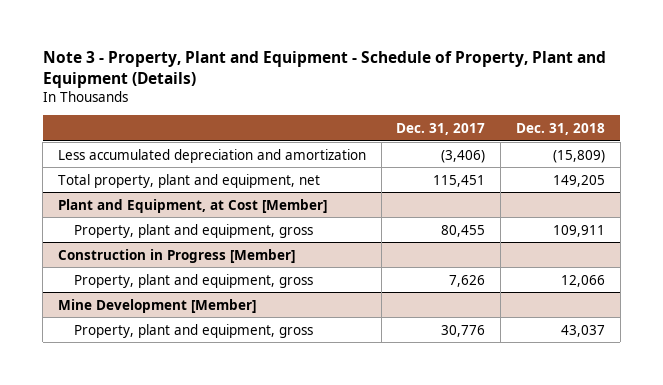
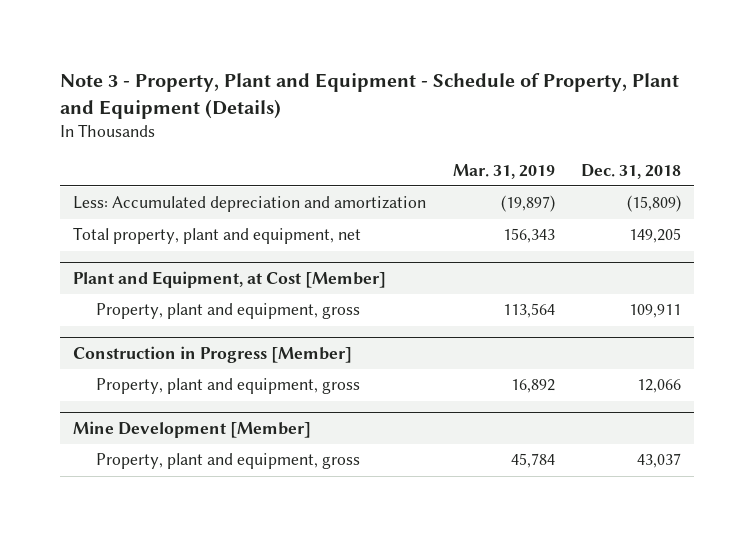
- | Dec. 31, 2017 | Dec. 31, 2018
+ | Mar. 31, 2019 | Dec. 31, 2018
- Less accumulated depreciation and amortization | (3,406) | (15,809)
+ Less: Accumulated depreciation and amortization | (19,897) | (15,809)

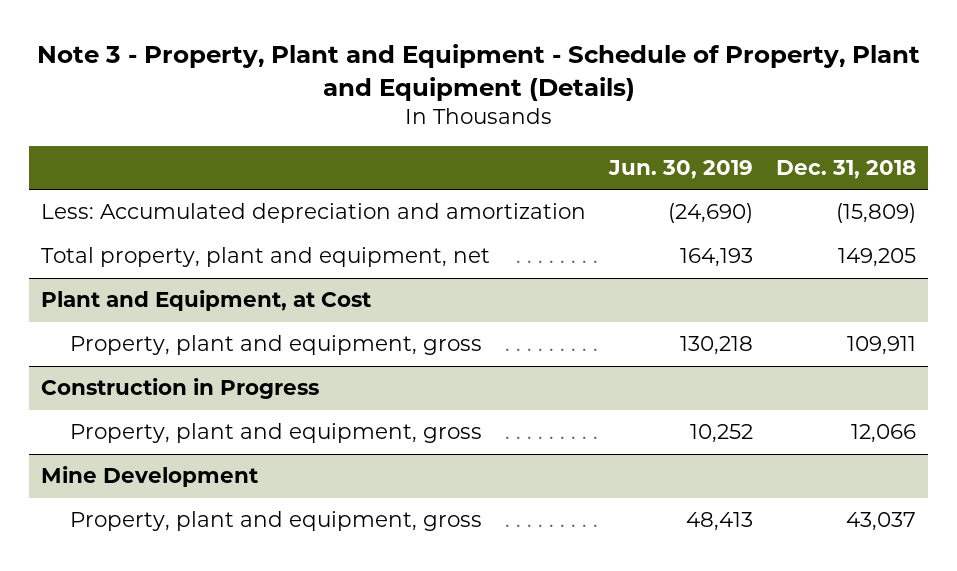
- | Mar. 31, 2019 | Dec. 31, 2018
+ | Jun. 30, 2019 | Dec. 31, 2018
- Plant and Equipment, at Cost [Member]
+ Plant and Equipment, at Cost
- Construction in Progress [Member]
+ Construction in Progress
- Mine Development [Member]
+ Mine Development

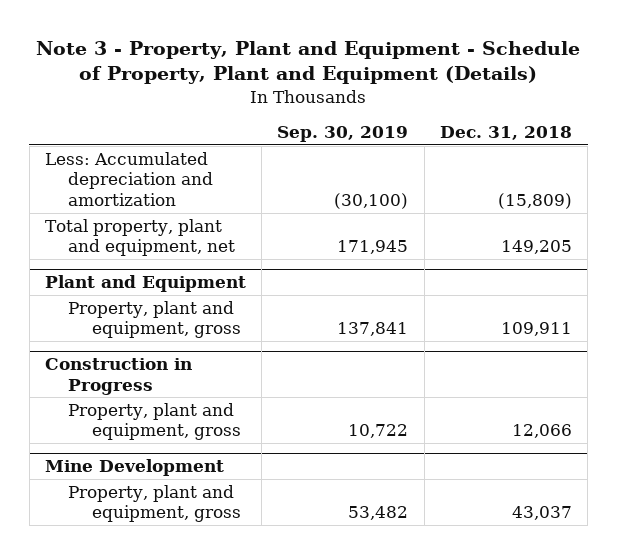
- | Jun. 30, 2019 | Dec. 31, 2018
+ | Sep. 30, 2019 | Dec. 31, 2018
- Plant and Equipment, at Cost
+ Plant and Equipment

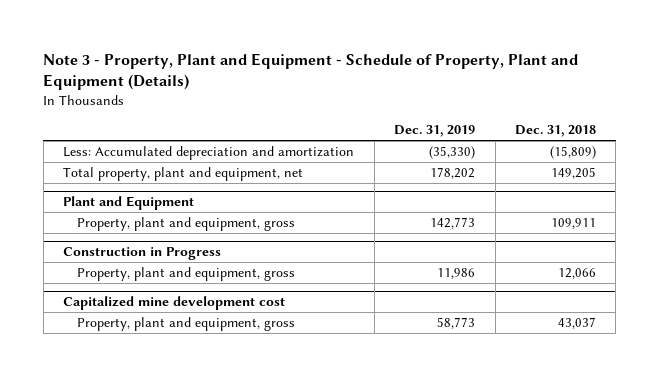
- | Sep. 30, 2019 | Dec. 31, 2018
+ | Dec. 31, 2019 | Dec. 31, 2018
- Mine Development
+ Capitalized mine development cost

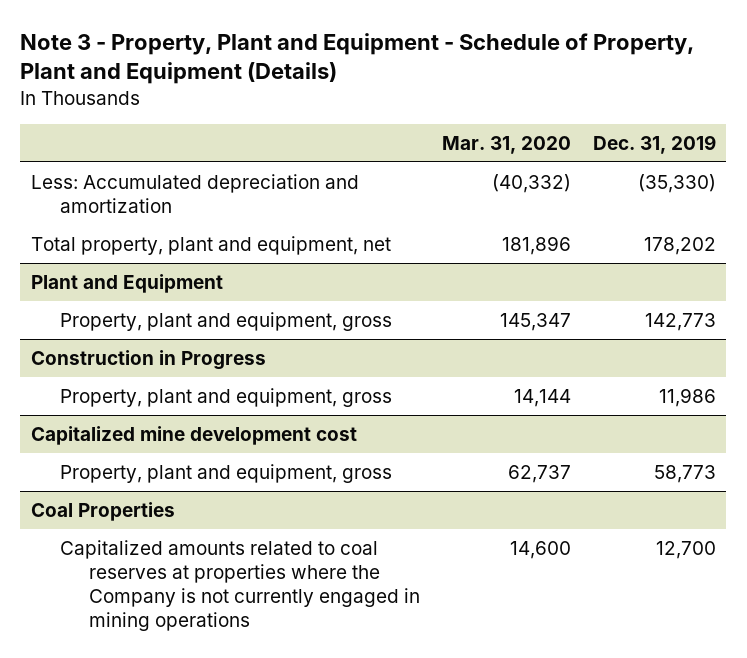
- | Dec. 31, 2019 | Dec. 31, 2018
+ | Mar. 31, 2020 | Dec. 31, 2019
+ Coal Properties
+ Capitalized amounts related to coal reserves at properties where the Company is not currently engaged in mining operations | 14,600 | 12,700

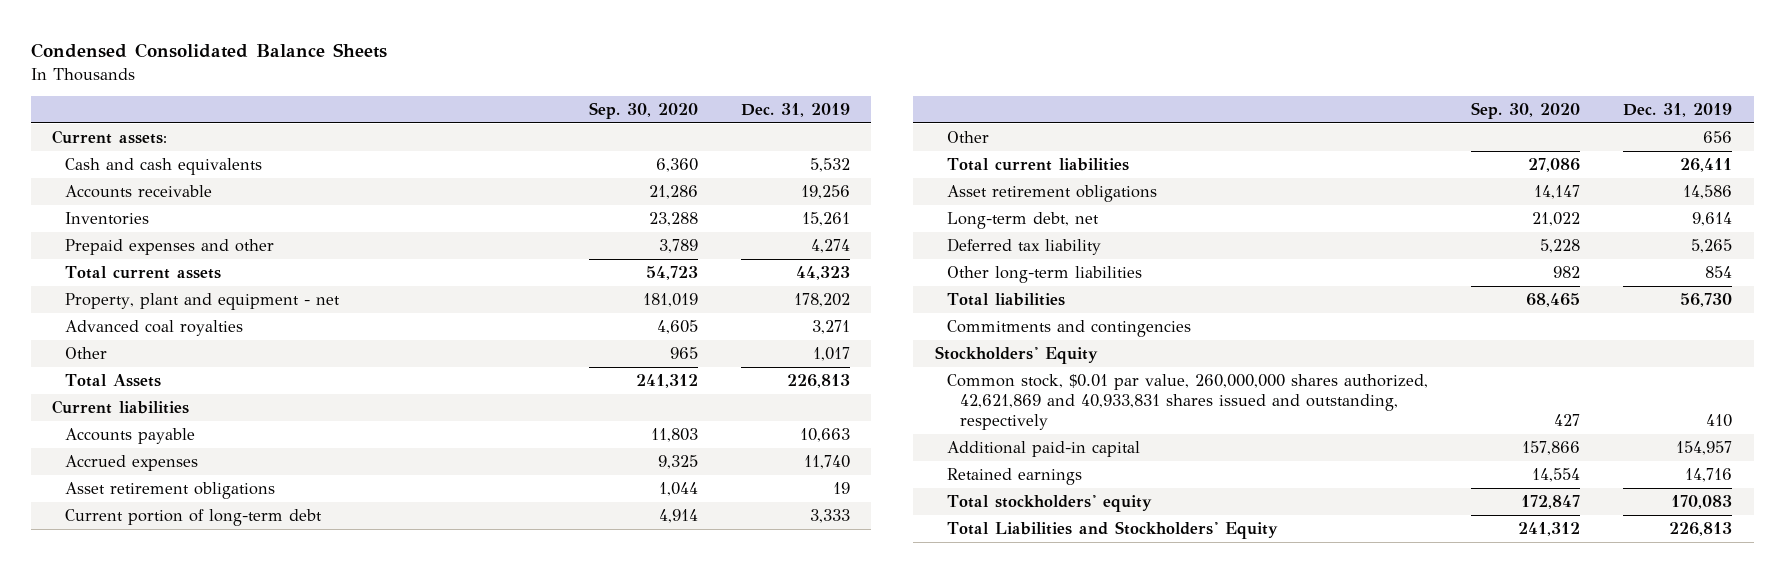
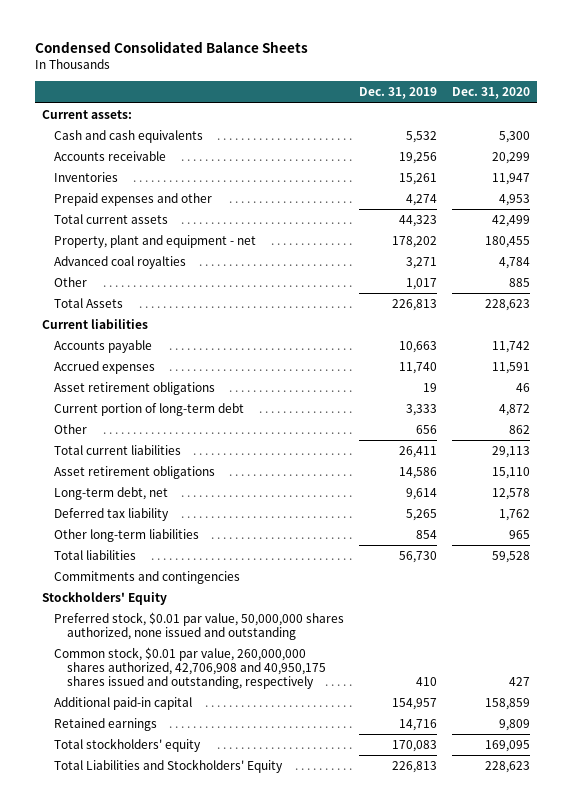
- | Sep. 30, 2020 | Dec. 31, 2019
+ | Dec. 31, 2019 | Dec. 31, 2020
- Common stock, $0.01 par value, 260,000,000 shares authorized, 42,621,869 and 40,933,831 shares issued and outstanding, respectively | 427 | 410
+ Preferred stock, $0.01 par value, 50,000,000 shares authorized, none issued and outstanding
+ Common stock, $0.01 par value, 260,000,000 shares authorized, 42,706,908 and 40,950,175 shares issued and outstanding, respectively | 410 | 427

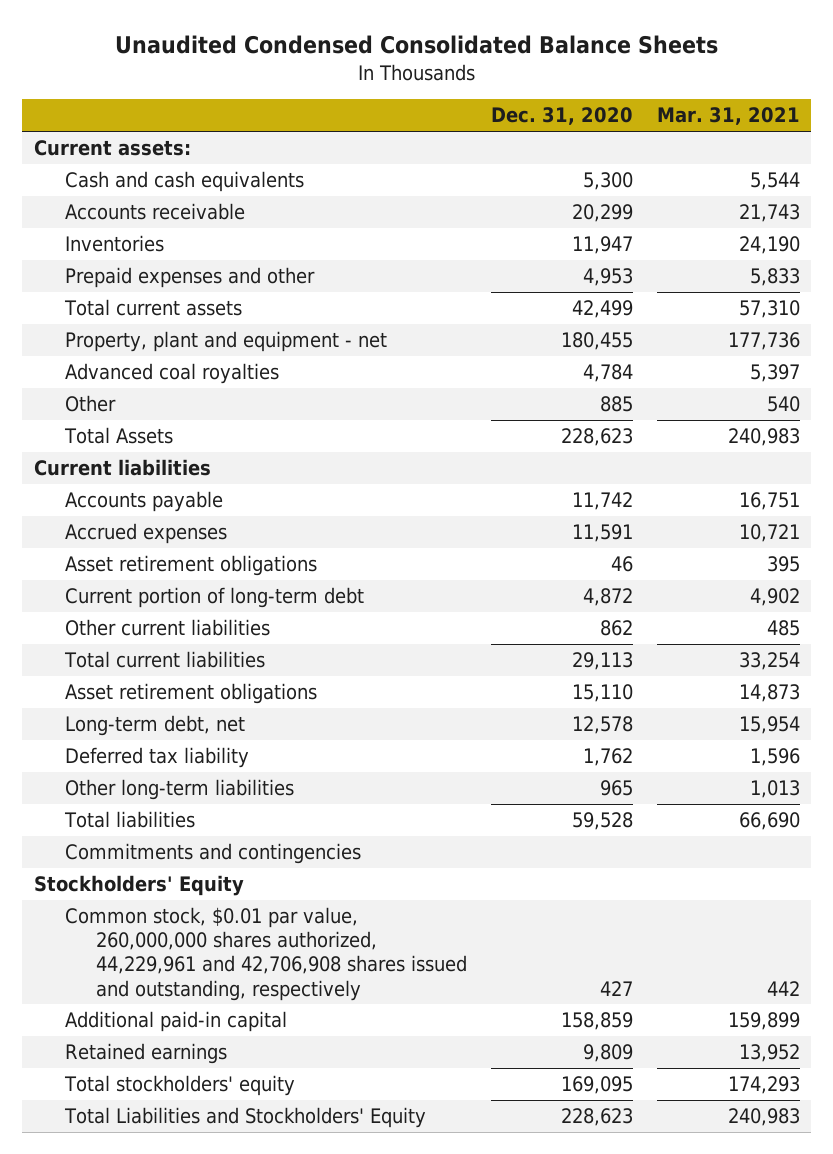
- Condensed Consolidated Balance Sheets
+ Unaudited Condensed Consolidated Balance Sheets
- | Dec. 31, 2019 | Dec. 31, 2020
+ | Dec. 31, 2020 | Mar. 31, 2021
- Other | 656 | 862
+ Other current liabilities | 862 | 485
- Preferred stock, $0.01 par value, 50,000,000 shares authorized, none issued and outstanding
- Common stock, $0.01 par value, 260,000,000 shares authorized, 42,706,908 and 40,950,175 shares issued and outstanding, respectively | 410 | 427
+ Common stock, $0.01 par value, 260,000,000 shares authorized, 44,229,961 and 42,706,908 shares issued and outstanding, respectively | 427 | 442

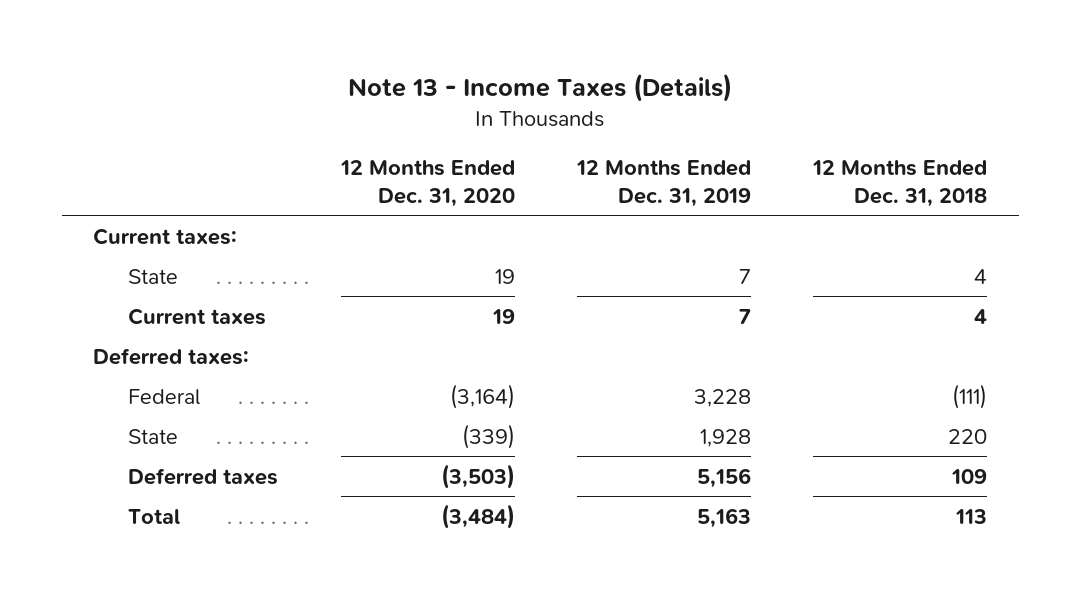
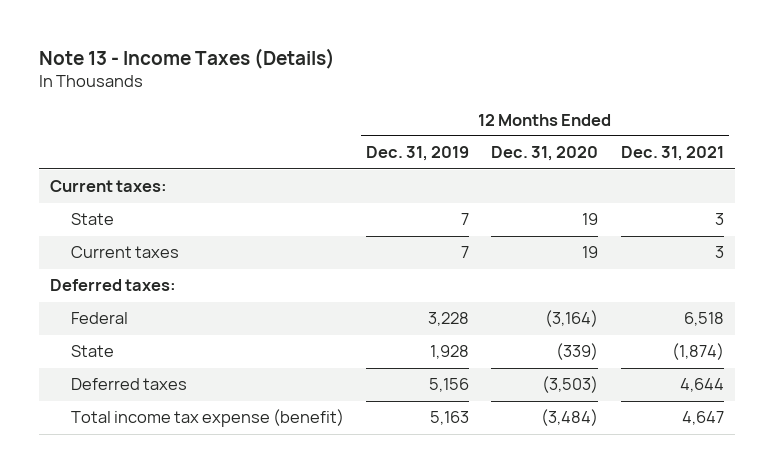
- | 12 Months Ended Dec. 31, 2020 | 12 Months Ended Dec. 31, 2019 | 12 Months Ended Dec. 31, 2018
+ | 12 Months Ended Dec. 31, 2019 | 12 Months Ended Dec. 31, 2020 | 12 Months Ended Dec. 31, 2021
- Total | (3,484) | 5,163 | 113
+ Total income tax expense (benefit) | 5,163 | (3,484) | 4,647

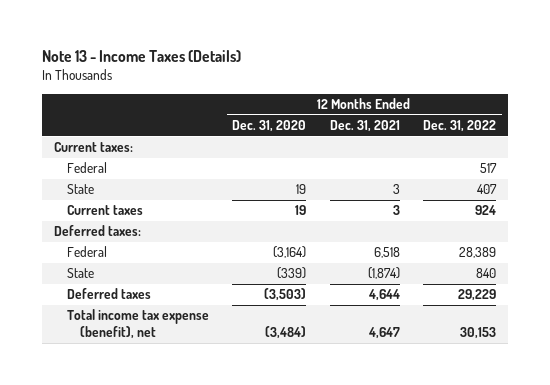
- | 12 Months Ended Dec. 31, 2019 | 12 Months Ended Dec. 31, 2020 | 12 Months Ended Dec. 31, 2021
+ | 12 Months Ended Dec. 31, 2020 | 12 Months Ended Dec. 31, 2021 | 12 Months Ended Dec. 31, 2022
+ Federal | | | 517
- Total income tax expense (benefit) | 5,163 | (3,484) | 4,647
+ Total income tax expense (benefit), net | (3,484) | 4,647 | 30,153

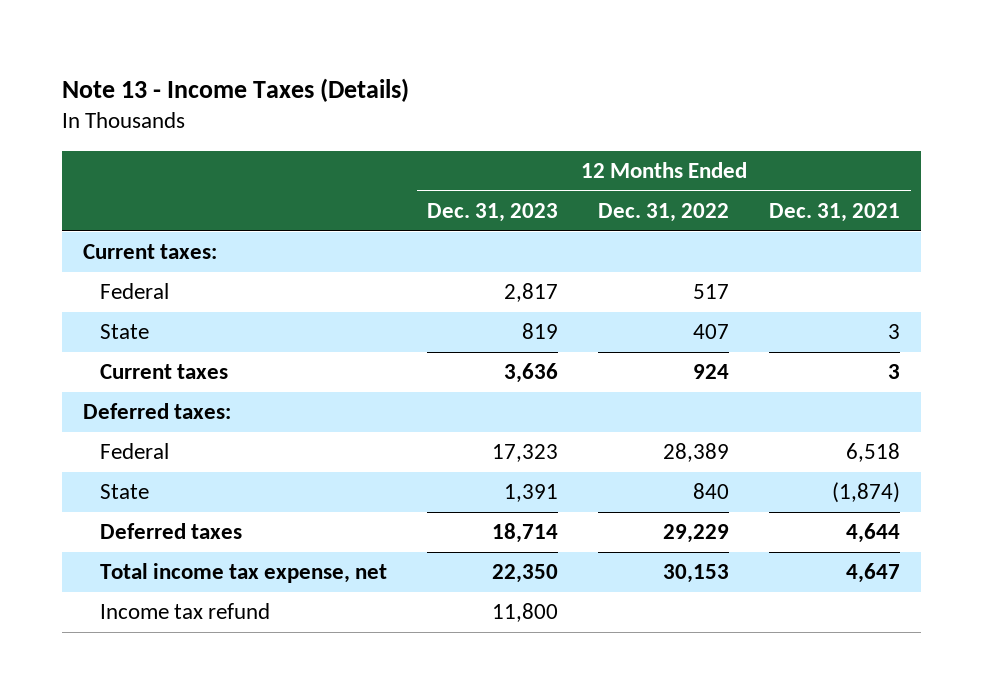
- | 12 Months Ended Dec. 31, 2020 | 12 Months Ended Dec. 31, 2021 | 12 Months Ended Dec. 31, 2022
+ | 12 Months Ended Dec. 31, 2023 | 12 Months Ended Dec. 31, 2022 | 12 Months Ended Dec. 31, 2021
- Total income tax expense (benefit), net | (3,484) | 4,647 | 30,153
+ Total income tax expense, net | 22,350 | 30,153 | 4,647
+ Income tax refund | 11,800 | |

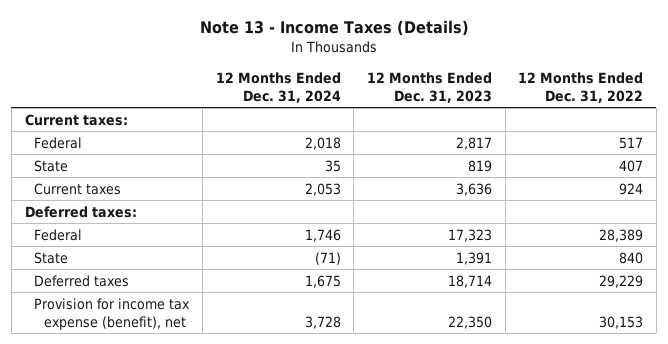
- | 12 Months Ended Dec. 31, 2023 | 12 Months Ended Dec. 31, 2022 | 12 Months Ended Dec. 31, 2021
+ | 12 Months Ended Dec. 31, 2024 | 12 Months Ended Dec. 31, 2023 | 12 Months Ended Dec. 31, 2022
- Total income tax expense, net | 22,350 | 30,153 | 4,647
- Income tax refund | 11,800 | |
+ Provision for income tax expense (benefit), net | 3,728 | 22,350 | 30,153

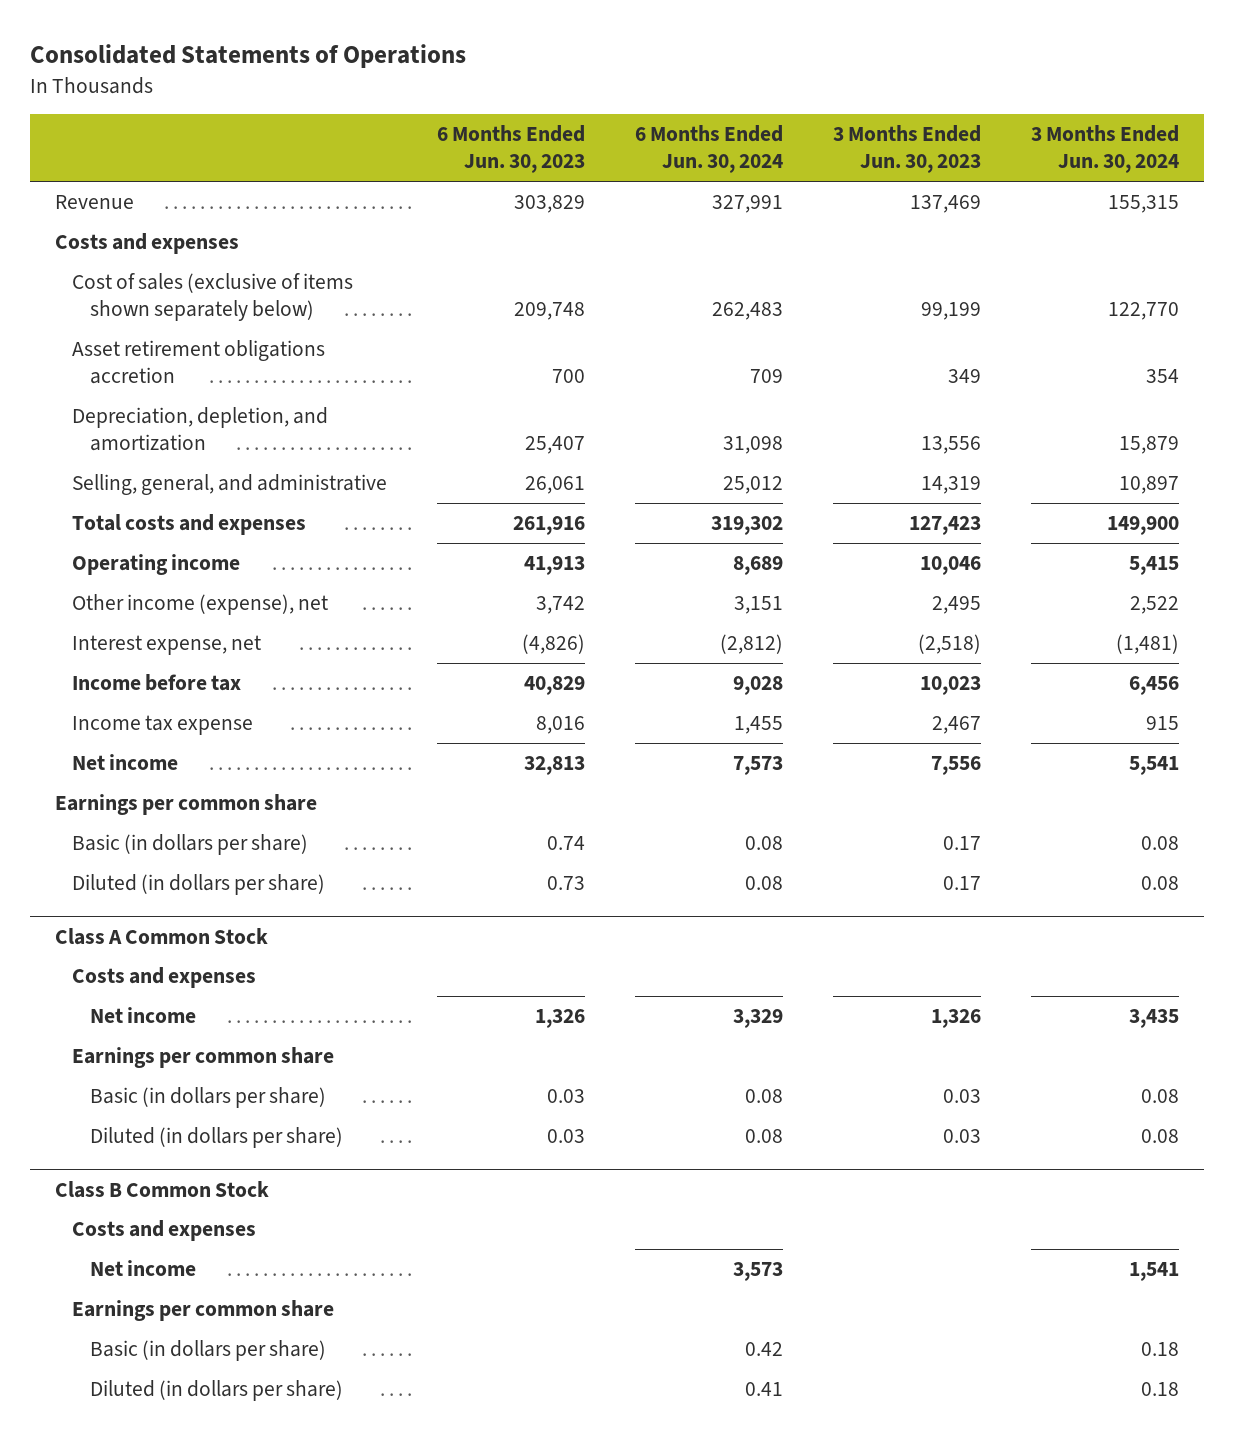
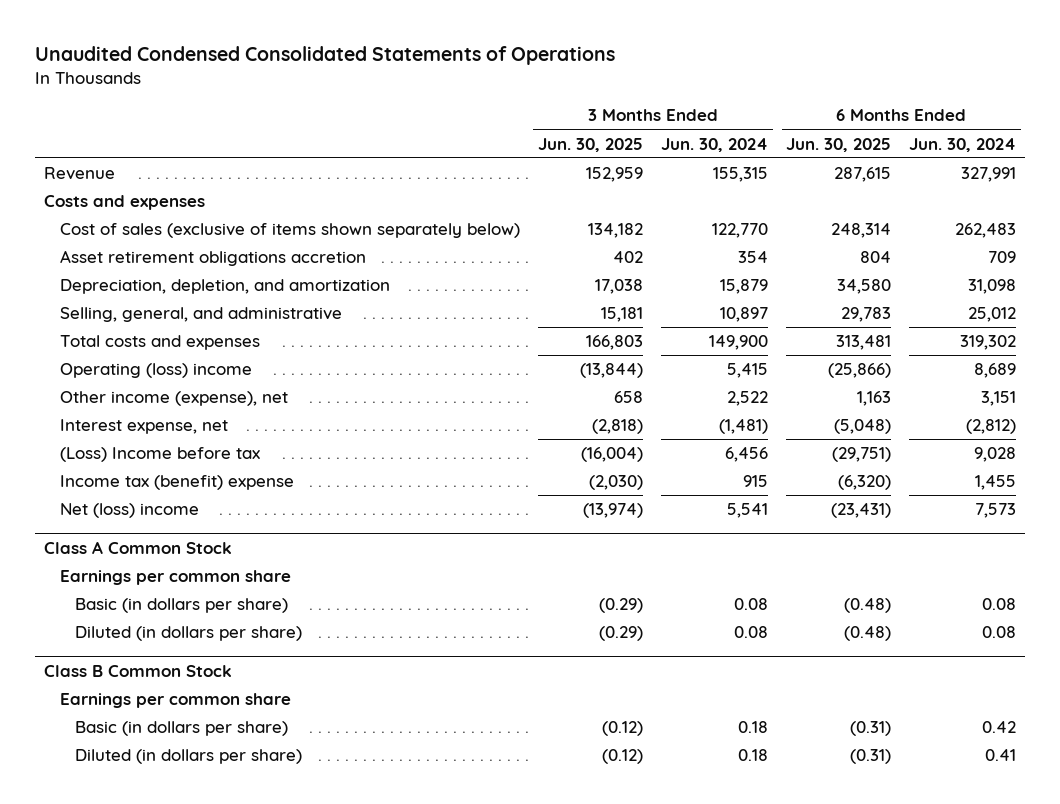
- Consolidated Statements of Operations
+ Unaudited Condensed Consolidated Statements of Operations
- | 6 Months Ended Jun. 30, 2023 | 6 Months Ended Jun. 30, 2024 | 3 Months Ended Jun. 30, 2023 | 3 Months Ended Jun. 30, 2024
+ | 3 Months Ended Jun. 30, 2025 | 3 Months Ended Jun. 30, 2024 | 6 Months Ended Jun. 30, 2025 | 6 Months Ended Jun. 30, 2024
- Operating income | 41,913 | 8,689 | 10,046 | 5,415
+ Operating (loss) income | (13,844) | 5,415 | (25,866) | 8,689
- Income before tax | 40,829 | 9,028 | 10,023 | 6,456
- Income tax expense | 8,016 | 1,455 | 2,467 | 915
- Net income | 32,813 | 7,573 | 7,556 | 5,541
- Earnings per common share
- Basic (in dollars per share) | 0.74 | 0.08 | 0.17 | 0.08
- Diluted (in dollars per share) | 0.73 | 0.08 | 0.17 | 0.08
+ (Loss) Income before tax | (16,004) | 6,456 | (29,751) | 9,028
+ Income tax (benefit) expense | (2,030) | 915 | (6,320) | 1,455
+ Net (loss) income | (13,974) | 5,541 | (23,431) | 7,573
@ Class A Common Stock
- Costs and expenses
- Net income | 1,326 | 3,329 | 1,326 | 3,435
@ Class B Common Stock
- Costs and expenses
- Net income | | 3,573 | | 1,541

